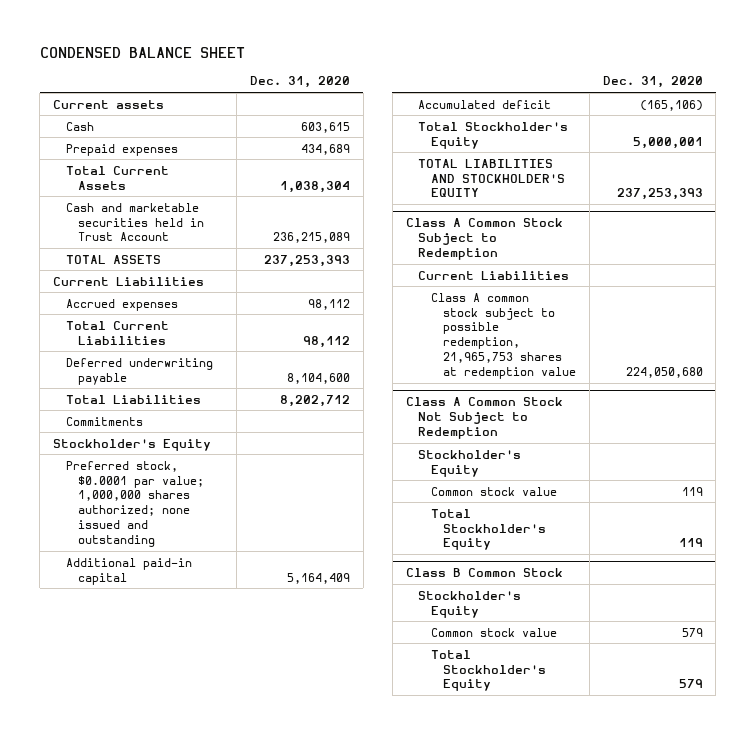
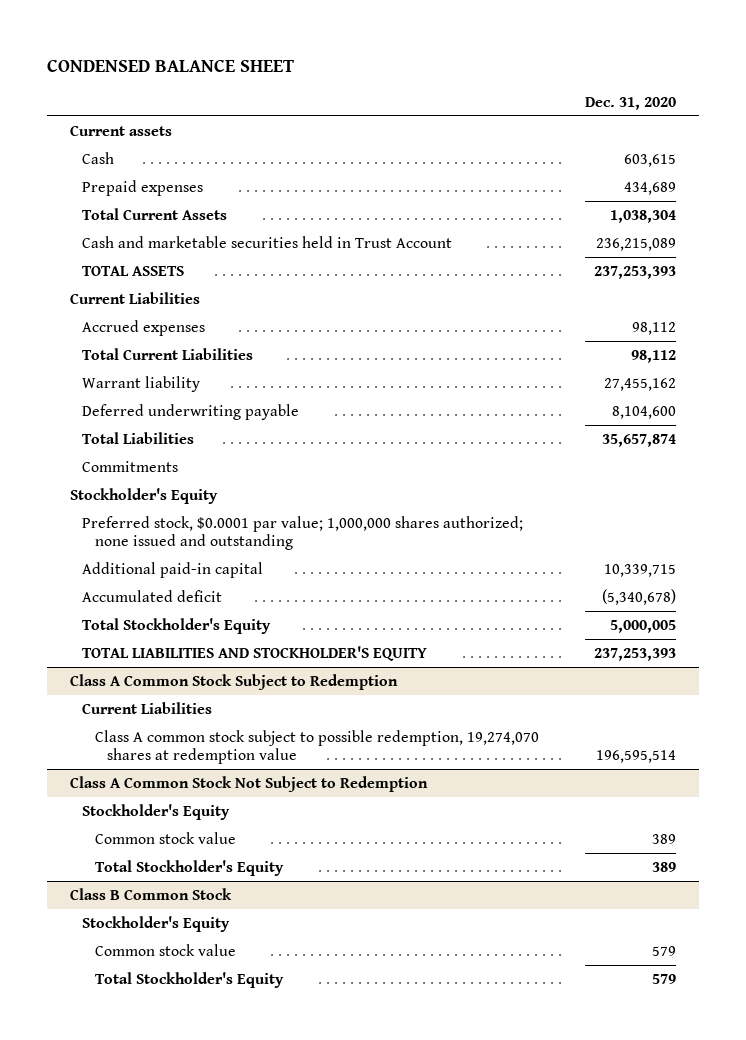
+ Warrant liability | 27,455,162
- Total Liabilities | 8,202,712
+ Total Liabilities | 35,657,874
- Additional paid-in capital | 5,164,409
- Accumulated deficit | (165,106)
- Total Stockholder's Equity | 5,000,001
+ Additional paid-in capital | 10,339,715
+ Accumulated deficit | (5,340,678)
+ Total Stockholder's Equity | 5,000,005
@ Class A Common Stock Subject to Redemption
- Class A common stock subject to possible redemption, 21,965,753 shares at redemption value | 224,050,680
+ Class A common stock subject to possible redemption, 19,274,070 shares at redemption value | 196,595,514
@ Class A Common Stock Not Subject to Redemption
- Common stock value | 119
- Total Stockholder's Equity | 119
+ Common stock value | 389
+ Total Stockholder's Equity | 389

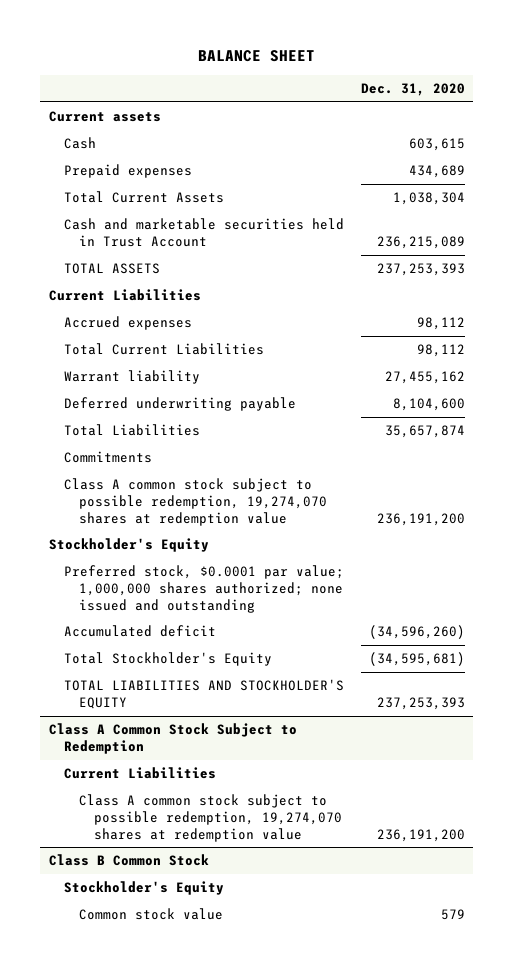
- CONDENSED BALANCE SHEET
+ BALANCE SHEET
+ Class A common stock subject to possible redemption, 19,274,070 shares at redemption value | 236,191,200
- Additional paid-in capital | 10,339,715
- Accumulated deficit | (5,340,678)
- Total Stockholder's Equity | 5,000,005
+ Accumulated deficit | (34,596,260)
+ Total Stockholder's Equity | (34,595,681)
@ Class A Common Stock Subject to Redemption
- Class A common stock subject to possible redemption, 19,274,070 shares at redemption value | 196,595,514
- Class A Common Stock Not Subject to Redemption
- Stockholder's Equity
- Common stock value | 389
- Total Stockholder's Equity | 389
@ Class A Common Stock Subject to Redemption
+ Class A common stock subject to possible redemption, 19,274,070 shares at redemption value | 236,191,200
@ Class B Common Stock
- Total Stockholder's Equity | 579

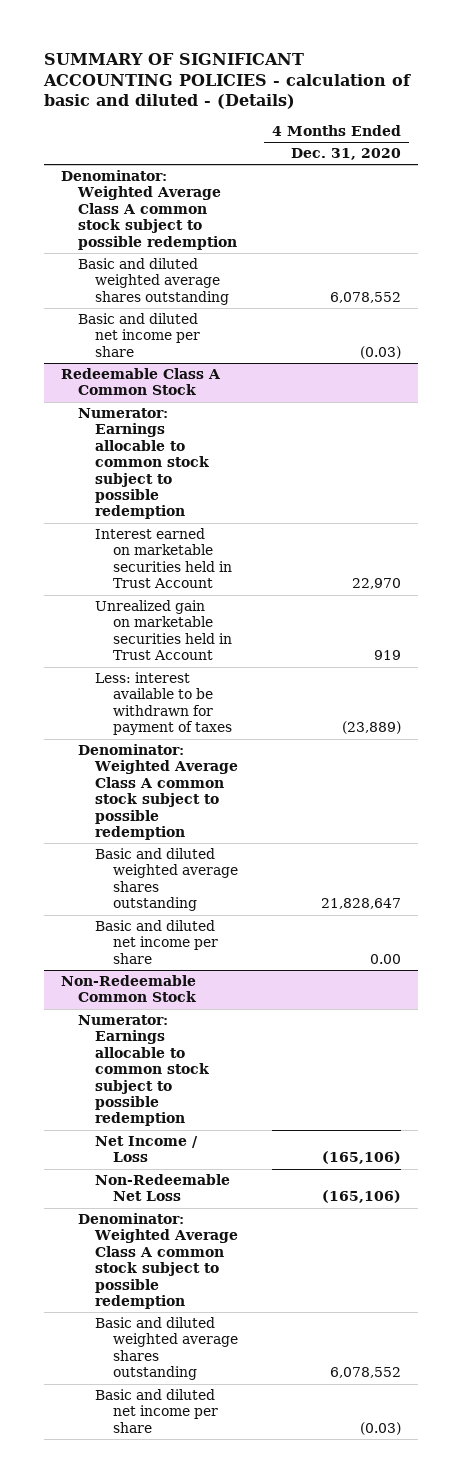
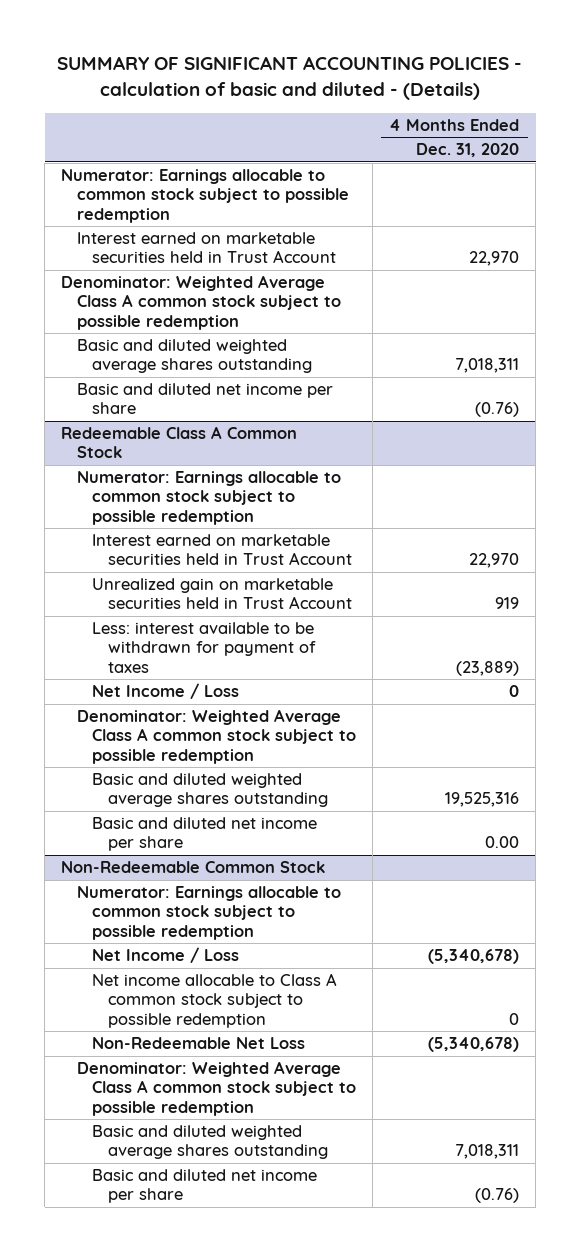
+ Numerator: Earnings allocable to common stock subject to possible redemption
+ Interest earned on marketable securities held in Trust Account | 22,970
- Basic and diluted weighted average shares outstanding | 6,078,552
- Basic and diluted net income per share | (0.03)
+ Basic and diluted weighted average shares outstanding | 7,018,311
+ Basic and diluted net income per share | (0.76)
@ Redeemable Class A Common Stock
+ Net Income / Loss | 0
- Basic and diluted weighted average shares outstanding | 21,828,647
+ Basic and diluted weighted average shares outstanding | 19,525,316
@ Non-Redeemable Common Stock
- Net Income / Loss | (165,106)
- Non-Redeemable Net Loss | (165,106)
+ Net Income / Loss | (5,340,678)
+ Net income allocable to Class A common stock subject to possible redemption | 0
+ Non-Redeemable Net Loss | (5,340,678)
- Basic and diluted weighted average shares outstanding | 6,078,552
- Basic and diluted net income per share | (0.03)
+ Basic and diluted weighted average shares outstanding | 7,018,311
+ Basic and diluted net income per share | (0.76)

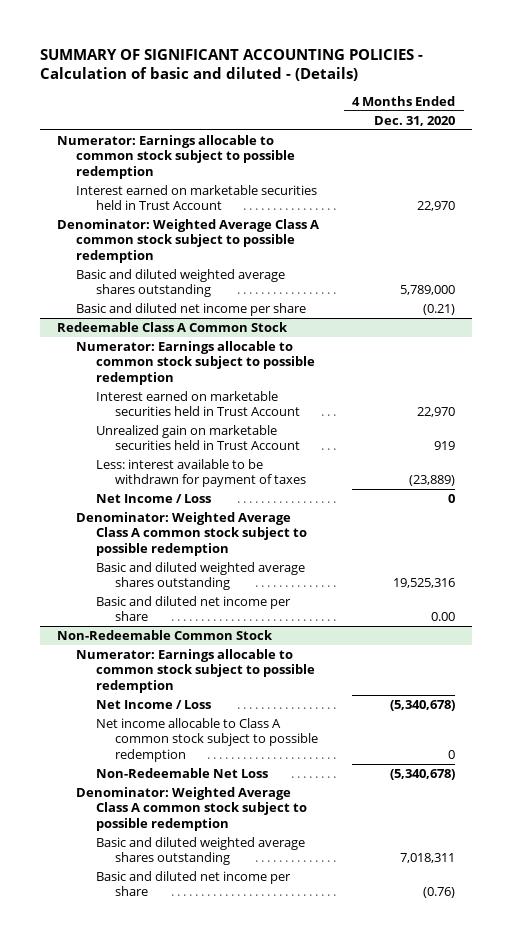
- SUMMARY OF SIGNIFICANT ACCOUNTING POLICIES - calculation of basic and diluted - (Details)
+ SUMMARY OF SIGNIFICANT ACCOUNTING POLICIES - Calculation of basic and diluted - (Details)
- Basic and diluted weighted average shares outstanding | 7,018,311
- Basic and diluted net income per share | (0.76)
+ Basic and diluted weighted average shares outstanding | 5,789,000
+ Basic and diluted net income per share | (0.21)

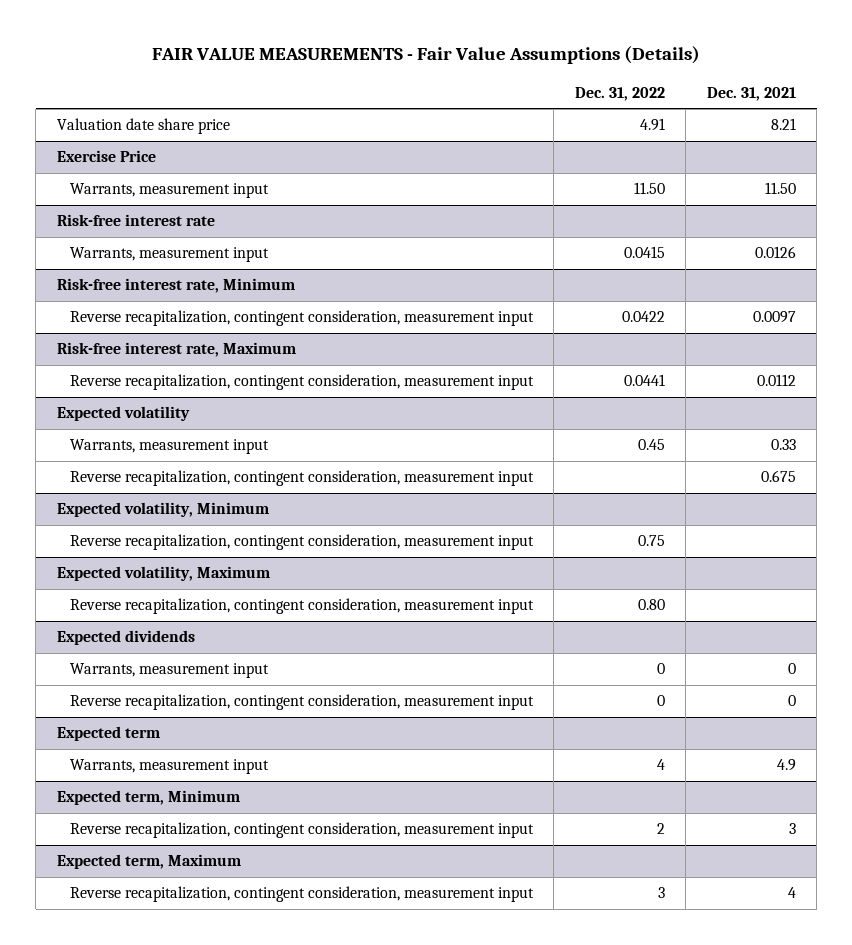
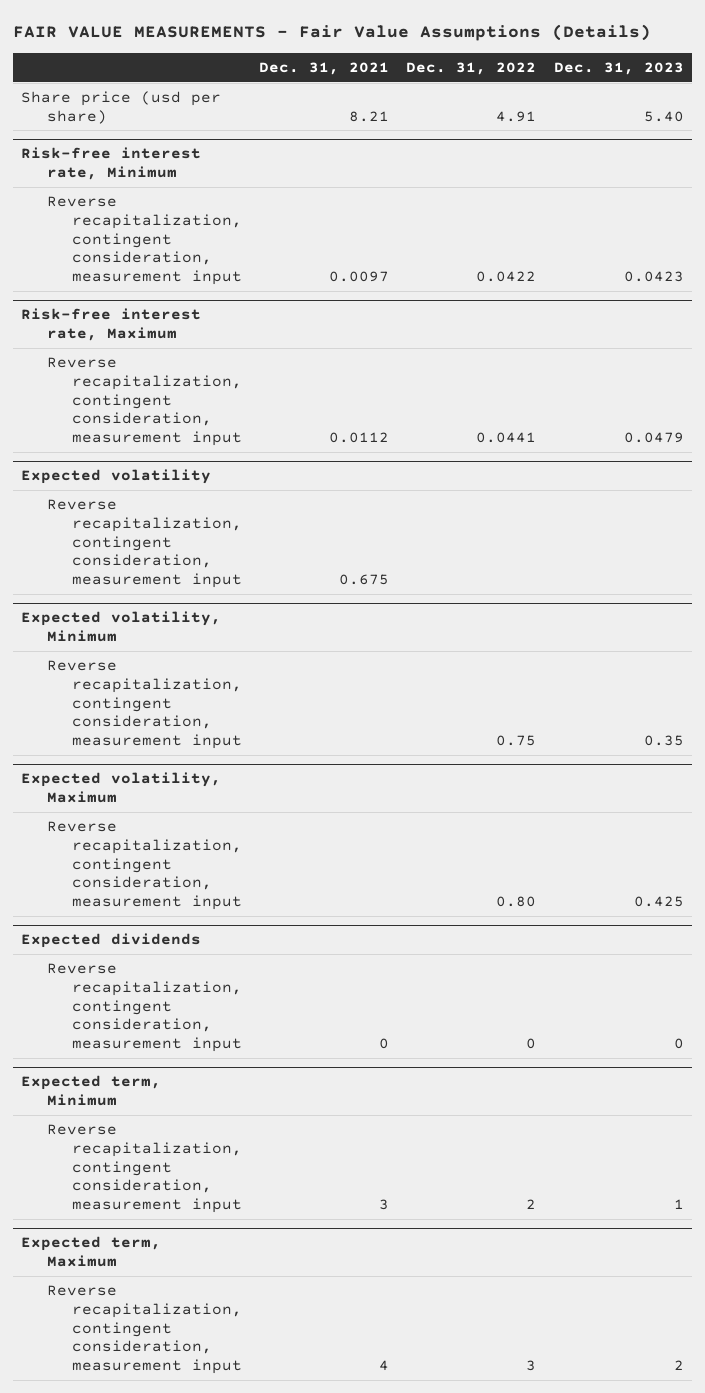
- | Dec. 31, 2022 | Dec. 31, 2021
+ | Dec. 31, 2021 | Dec. 31, 2022 | Dec. 31, 2023
- Valuation date share price | 4.91 | 8.21
- Exercise Price
- Warrants, measurement input | 11.50 | 11.50
- Risk-free interest rate
- Warrants, measurement input | 0.0415 | 0.0126
+ Share price (usd per share) | 8.21 | 4.91 | 5.40
@ Expected volatility
- Warrants, measurement input | 0.45 | 0.33
@ Expected dividends
- Warrants, measurement input | 0 | 0
- Expected term
- Warrants, measurement input | 4 | 4.9

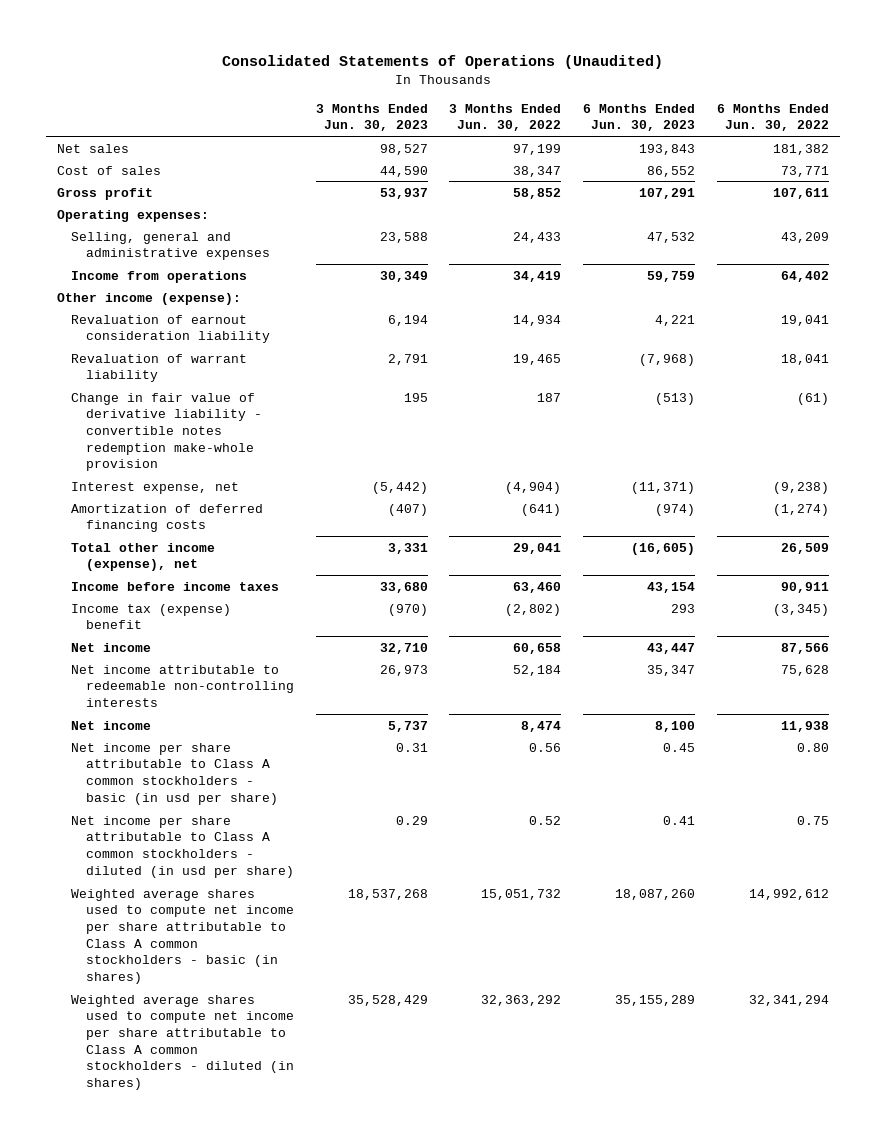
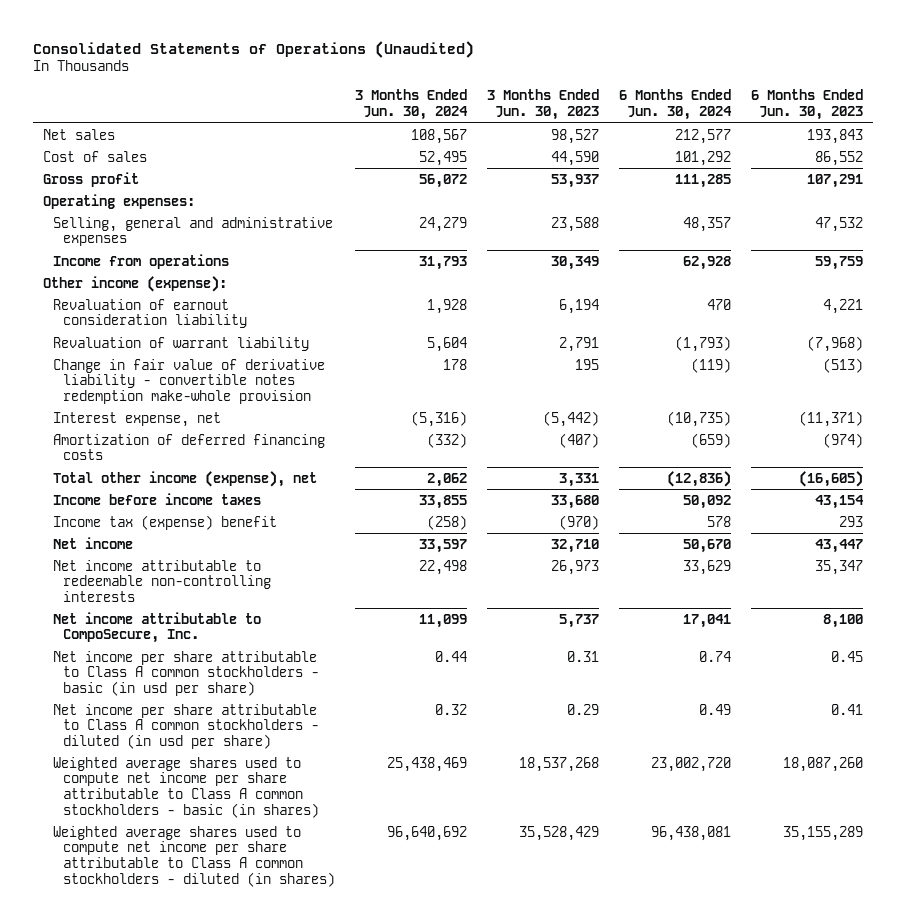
- | 3 Months Ended Jun. 30, 2023 | 3 Months Ended Jun. 30, 2022 | 6 Months Ended Jun. 30, 2023 | 6 Months Ended Jun. 30, 2022
+ | 3 Months Ended Jun. 30, 2024 | 3 Months Ended Jun. 30, 2023 | 6 Months Ended Jun. 30, 2024 | 6 Months Ended Jun. 30, 2023
- Net income | 5,737 | 8,474 | 8,100 | 11,938
+ Net income attributable to CompoSecure, Inc. | 11,099 | 5,737 | 17,041 | 8,100

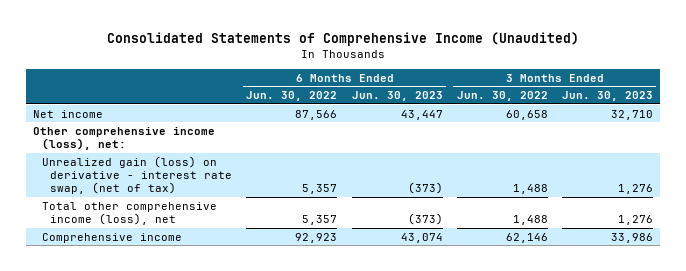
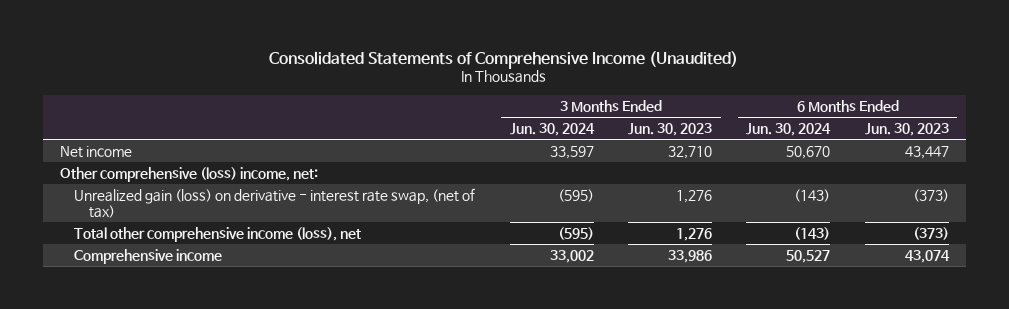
- | 6 Months Ended Jun. 30, 2022 | 6 Months Ended Jun. 30, 2023 | 3 Months Ended Jun. 30, 2022 | 3 Months Ended Jun. 30, 2023
+ | 3 Months Ended Jun. 30, 2024 | 3 Months Ended Jun. 30, 2023 | 6 Months Ended Jun. 30, 2024 | 6 Months Ended Jun. 30, 2023
- Other comprehensive income (loss), net:
+ Other comprehensive (loss) income, net:

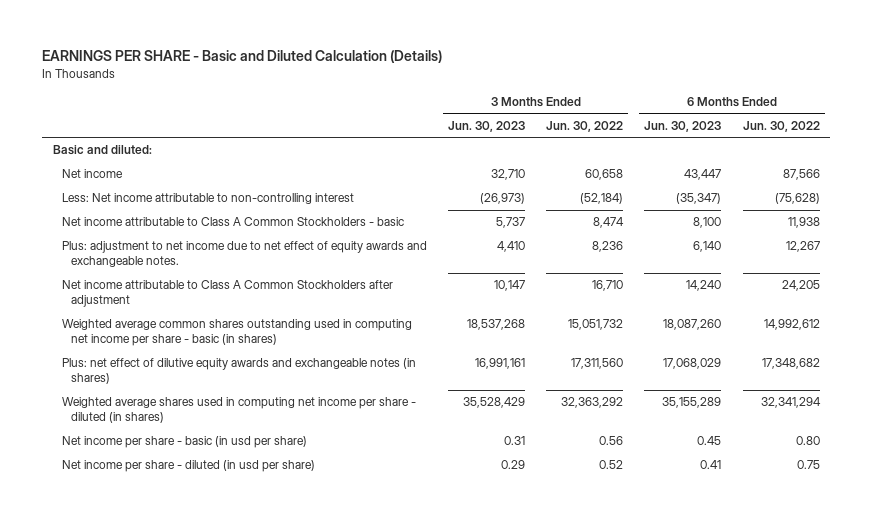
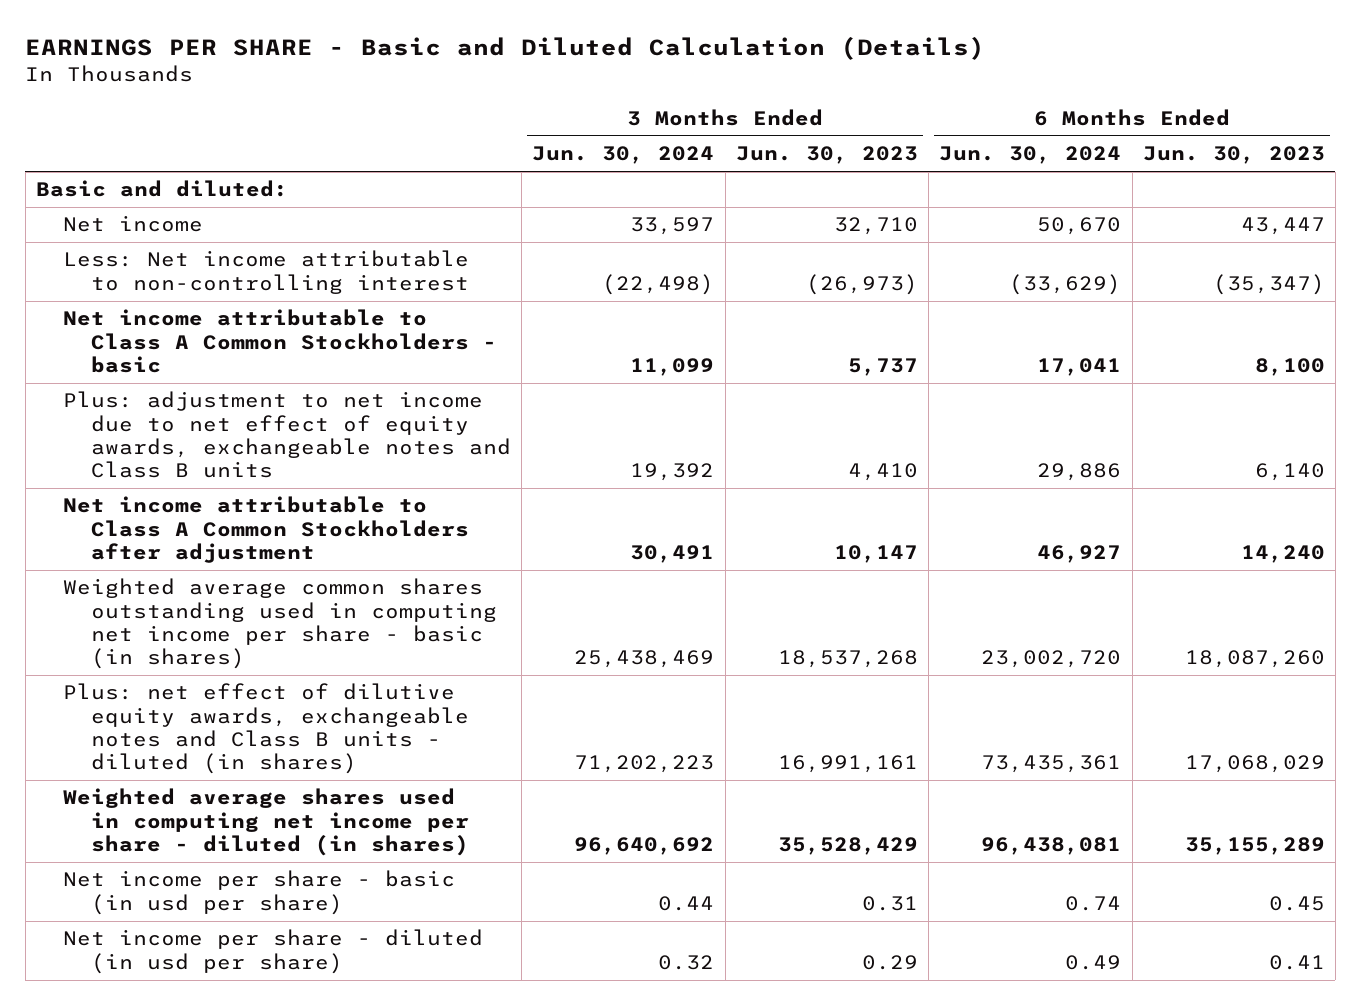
- | 3 Months Ended Jun. 30, 2023 | 3 Months Ended Jun. 30, 2022 | 6 Months Ended Jun. 30, 2023 | 6 Months Ended Jun. 30, 2022
+ | 3 Months Ended Jun. 30, 2024 | 3 Months Ended Jun. 30, 2023 | 6 Months Ended Jun. 30, 2024 | 6 Months Ended Jun. 30, 2023
- Plus: adjustment to net income due to net effect of equity awards and exchangeable notes. | 4,410 | 8,236 | 6,140 | 12,267
+ Plus: adjustment to net income due to net effect of equity awards, exchangeable notes and Class B units | 19,392 | 4,410 | 29,886 | 6,140
- Plus: net effect of dilutive equity awards and exchangeable notes (in shares) | 16,991,161 | 17,311,560 | 17,068,029 | 17,348,682
+ Plus: net effect of dilutive equity awards, exchangeable notes and Class B units - diluted (in shares) | 71,202,223 | 16,991,161 | 73,435,361 | 17,068,029

